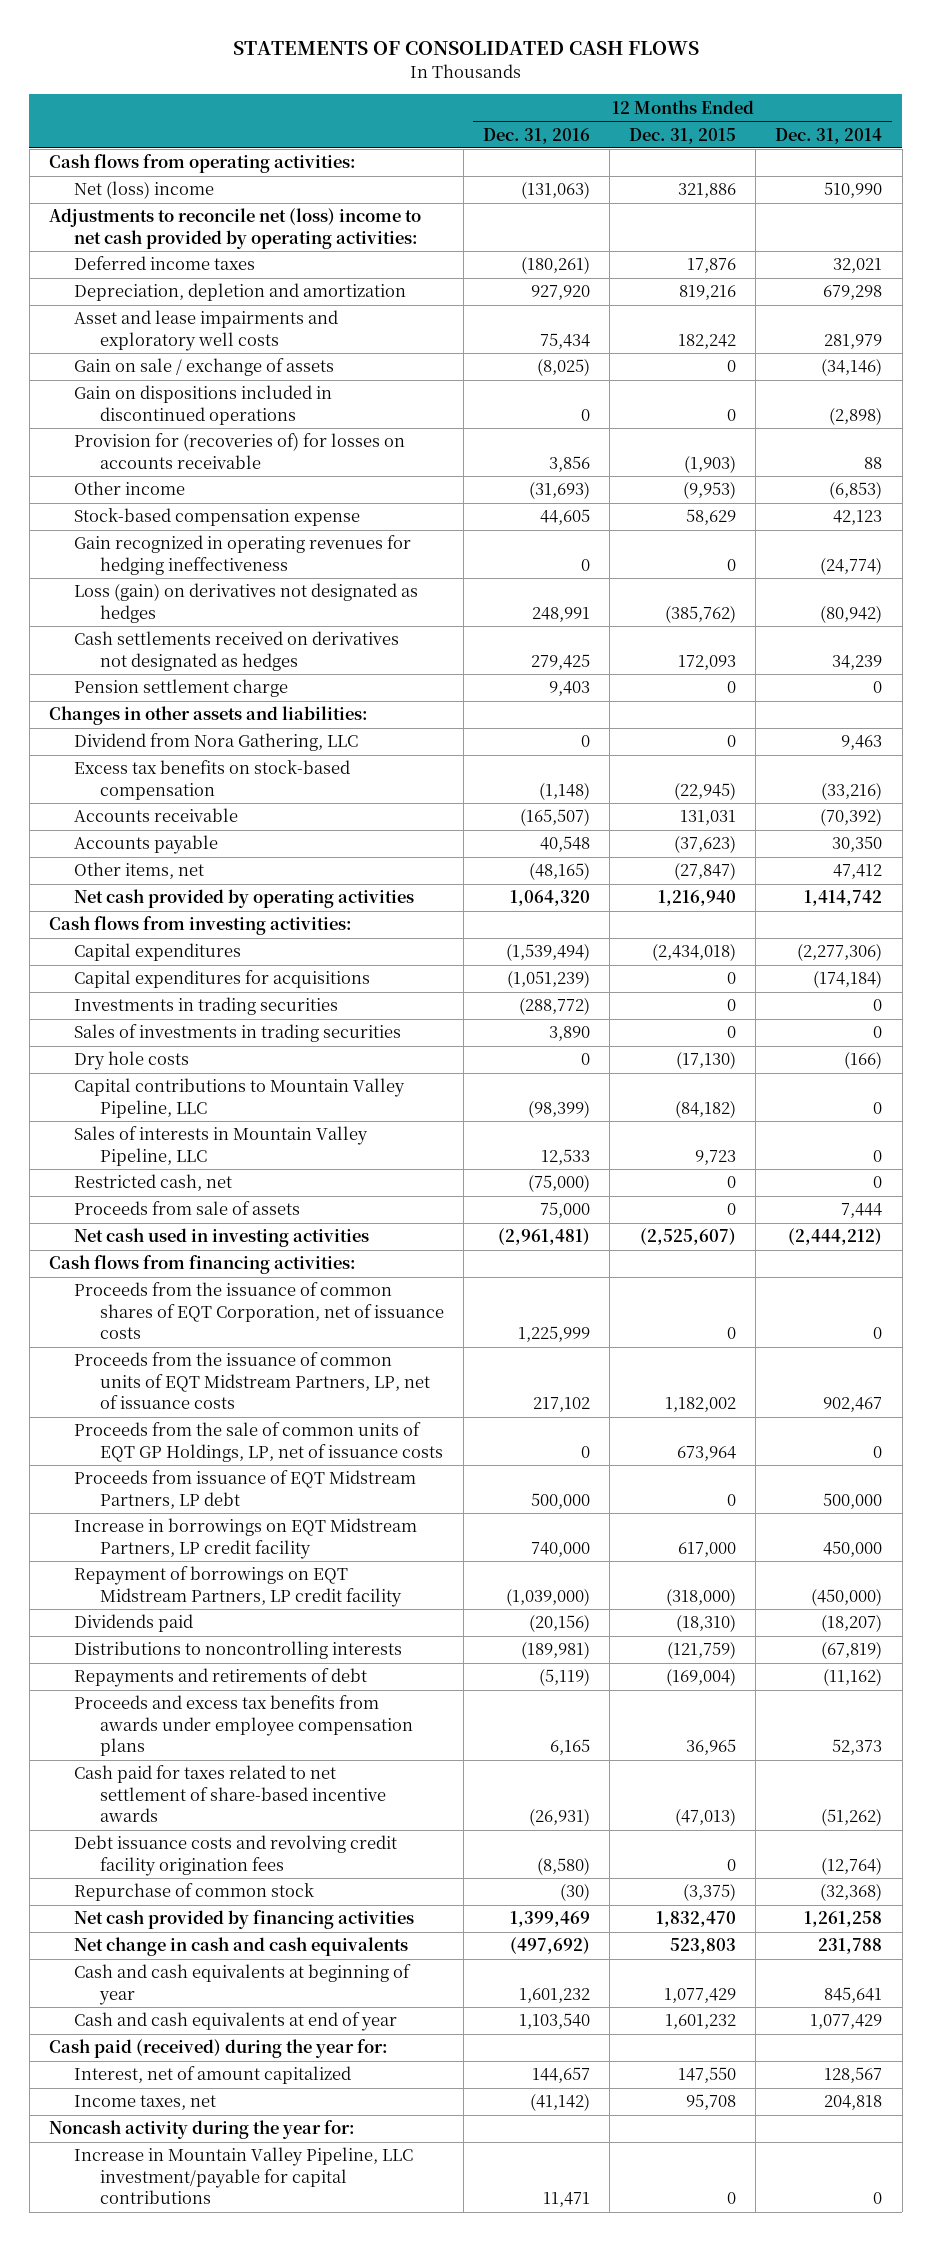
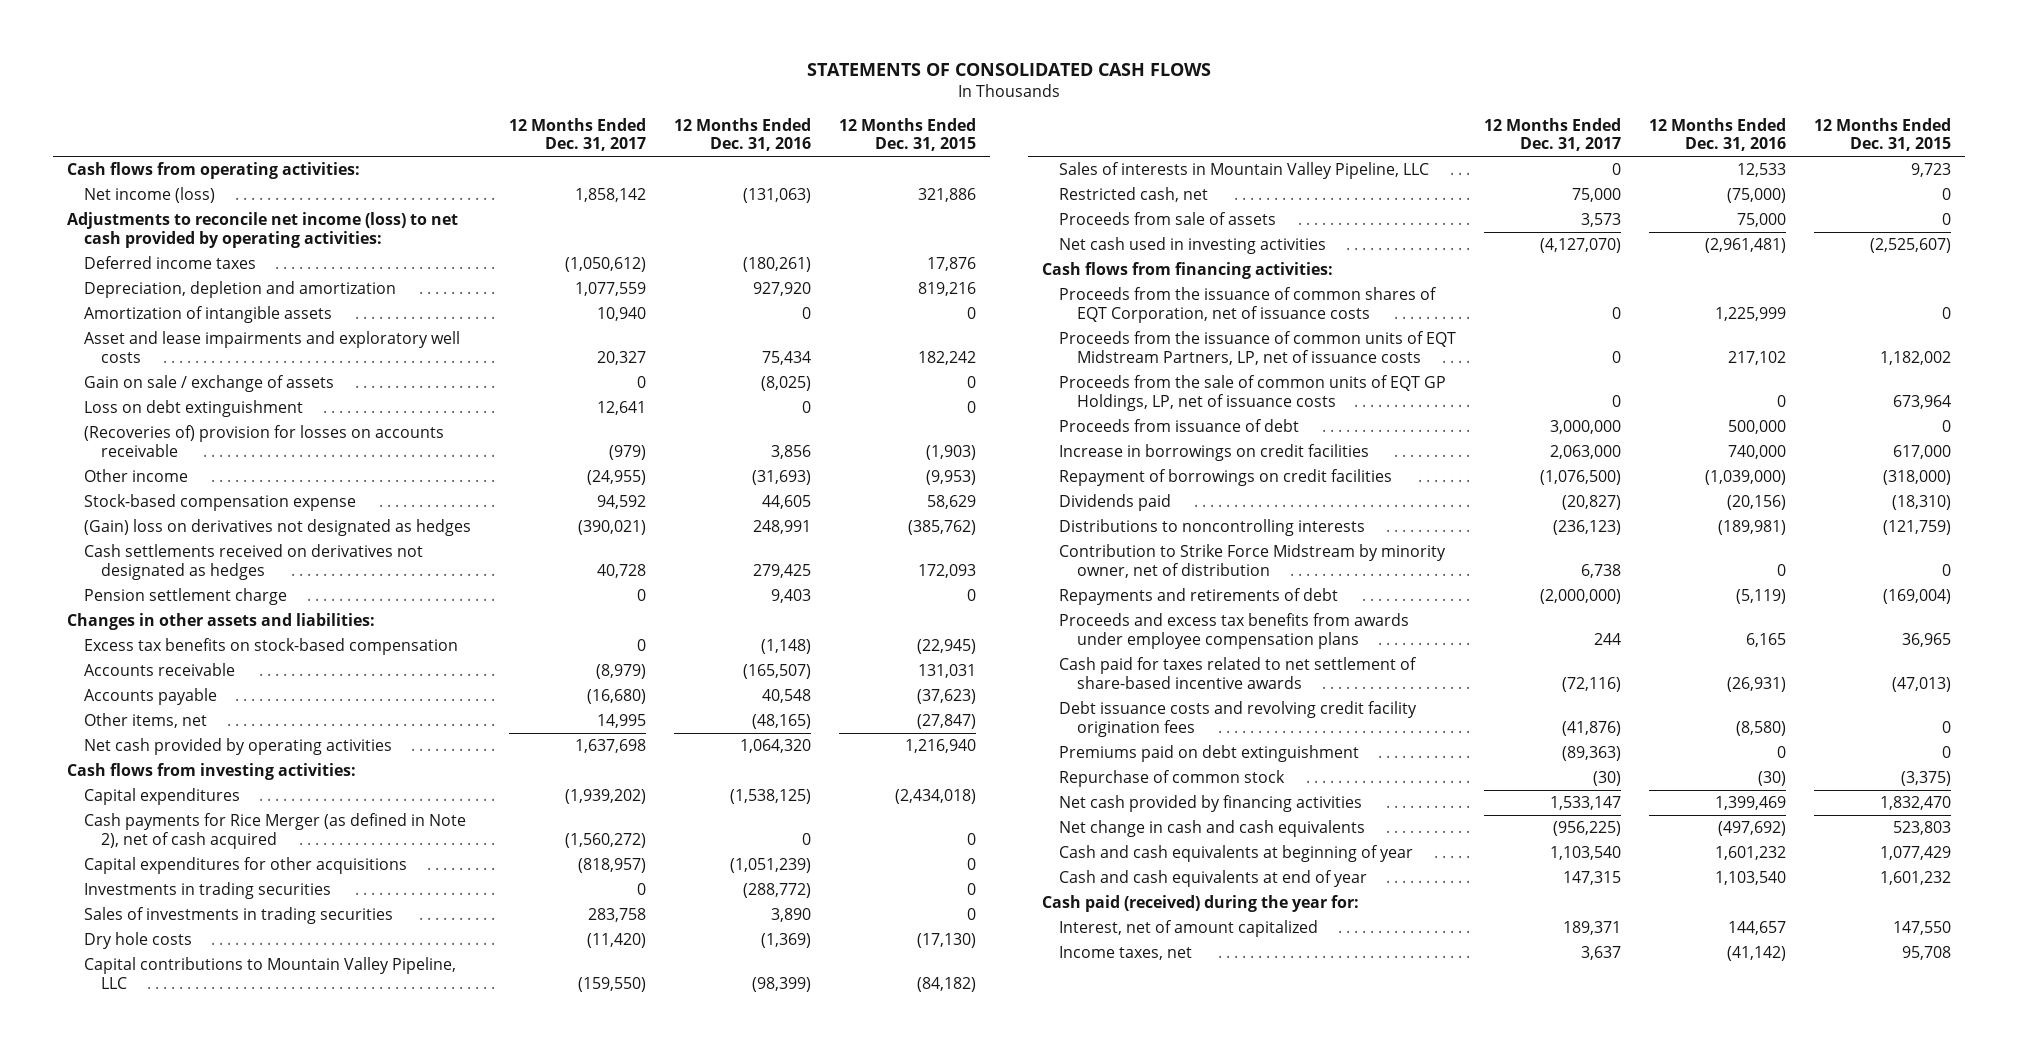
- | 12 Months Ended Dec. 31, 2016 | 12 Months Ended Dec. 31, 2015 | 12 Months Ended Dec. 31, 2014
+ | 12 Months Ended Dec. 31, 2017 | 12 Months Ended Dec. 31, 2016 | 12 Months Ended Dec. 31, 2015
- Net (loss) income | (131,063) | 321,886 | 510,990
- Adjustments to reconcile net (loss) income to net cash provided by operating activities:
+ Net income (loss) | 1,858,142 | (131,063) | 321,886
+ Adjustments to reconcile net income (loss) to net cash provided by operating activities:
+ Amortization of intangible assets | 10,940 | 0 | 0
- Gain on dispositions included in discontinued operations | 0 | 0 | (2,898)
- Provision for (recoveries of) for losses on accounts receivable | 3,856 | (1,903) | 88
+ Loss on debt extinguishment | 12,641 | 0 | 0
+ (Recoveries of) provision for losses on accounts receivable | (979) | 3,856 | (1,903)
- Gain recognized in operating revenues for hedging ineffectiveness | 0 | 0 | (24,774)
- Loss (gain) on derivatives not designated as hedges | 248,991 | (385,762) | (80,942)
+ (Gain) loss on derivatives not designated as hedges | (390,021) | 248,991 | (385,762)
- Dividend from Nora Gathering, LLC | 0 | 0 | 9,463
- Capital expenditures | (1,539,494) | (2,434,018) | (2,277,306)
- Capital expenditures for acquisitions | (1,051,239) | 0 | (174,184)
+ Capital expenditures | (1,939,202) | (1,538,125) | (2,434,018)
+ Cash payments for Rice Merger (as defined in Note 2), net of cash acquired | (1,560,272) | 0 | 0
+ Capital expenditures for other acquisitions | (818,957) | (1,051,239) | 0
- Dry hole costs | 0 | (17,130) | (166)
+ Dry hole costs | (11,420) | (1,369) | (17,130)
- Proceeds from issuance of EQT Midstream Partners, LP debt | 500,000 | 0 | 500,000
- Increase in borrowings on EQT Midstream Partners, LP credit facility | 740,000 | 617,000 | 450,000
- Repayment of borrowings on EQT Midstream Partners, LP credit facility | (1,039,000) | (318,000) | (450,000)
+ Proceeds from issuance of debt | 3,000,000 | 500,000 | 0
+ Increase in borrowings on credit facilities | 2,063,000 | 740,000 | 617,000
+ Repayment of borrowings on credit facilities | (1,076,500) | (1,039,000) | (318,000)
+ Contribution to Strike Force Midstream by minority owner, net of distribution | 6,738 | 0 | 0
+ Premiums paid on debt extinguishment | (89,363) | 0 | 0
- Noncash activity during the year for:
- Increase in Mountain Valley Pipeline, LLC investment/payable for capital contributions | 11,471 | 0 | 0

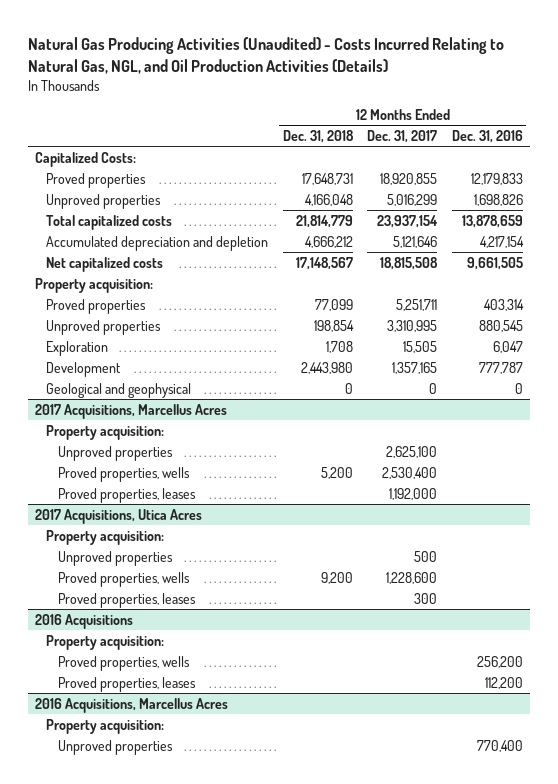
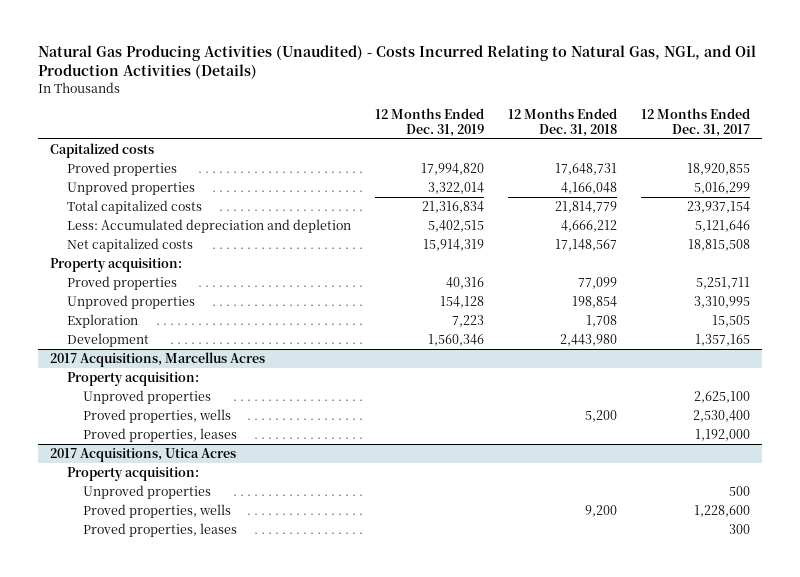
- | 12 Months Ended Dec. 31, 2018 | 12 Months Ended Dec. 31, 2017 | 12 Months Ended Dec. 31, 2016
+ | 12 Months Ended Dec. 31, 2019 | 12 Months Ended Dec. 31, 2018 | 12 Months Ended Dec. 31, 2017
- Capitalized Costs:
+ Capitalized costs
- Accumulated depreciation and depletion | 4,666,212 | 5,121,646 | 4,217,154
+ Less: Accumulated depreciation and depletion | 5,402,515 | 4,666,212 | 5,121,646
- Geological and geophysical | 0 | 0 | 0
- 2016 Acquisitions
- Property acquisition:
- Proved properties, wells | | | 256,200
- Proved properties, leases | | | 112,200
- 2016 Acquisitions, Marcellus Acres
- Property acquisition:
- Unproved properties | | | 770,400

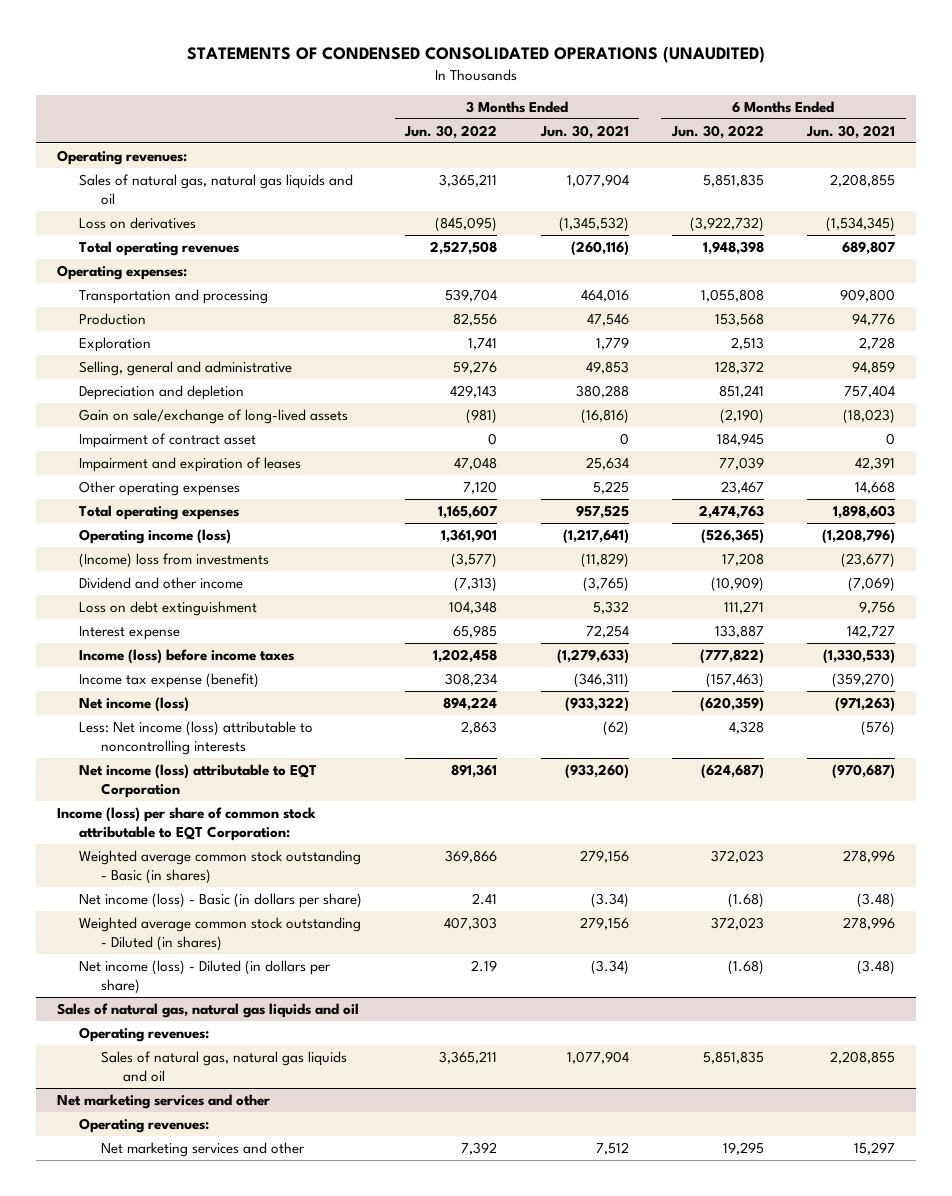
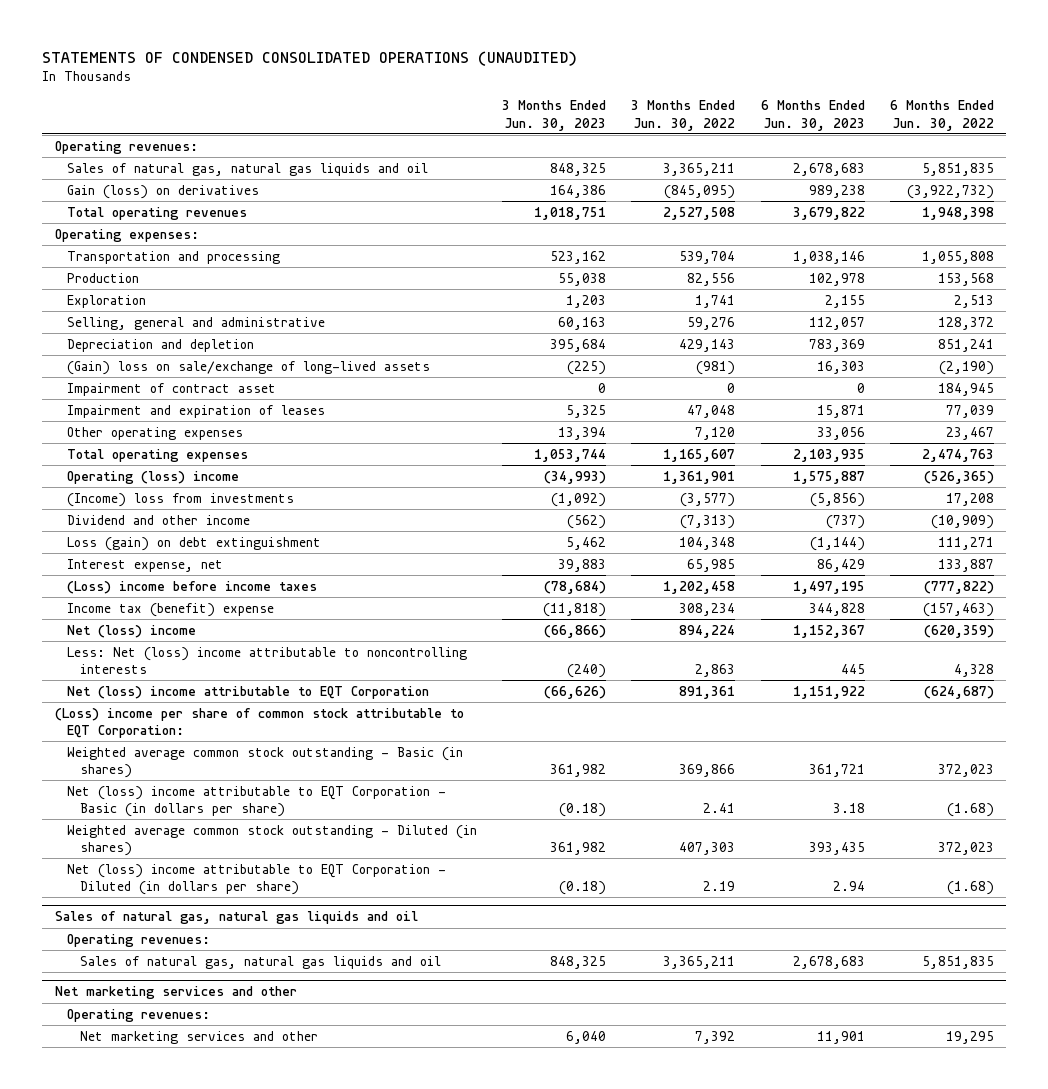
- | 3 Months Ended Jun. 30, 2022 | 3 Months Ended Jun. 30, 2021 | 6 Months Ended Jun. 30, 2022 | 6 Months Ended Jun. 30, 2021
+ | 3 Months Ended Jun. 30, 2023 | 3 Months Ended Jun. 30, 2022 | 6 Months Ended Jun. 30, 2023 | 6 Months Ended Jun. 30, 2022
- Loss on derivatives | (845,095) | (1,345,532) | (3,922,732) | (1,534,345)
+ Gain (loss) on derivatives | 164,386 | (845,095) | 989,238 | (3,922,732)
- Gain on sale/exchange of long-lived assets | (981) | (16,816) | (2,190) | (18,023)
+ (Gain) loss on sale/exchange of long-lived assets | (225) | (981) | 16,303 | (2,190)
- Operating income (loss) | 1,361,901 | (1,217,641) | (526,365) | (1,208,796)
+ Operating (loss) income | (34,993) | 1,361,901 | 1,575,887 | (526,365)
- Loss on debt extinguishment | 104,348 | 5,332 | 111,271 | 9,756
- Interest expense | 65,985 | 72,254 | 133,887 | 142,727
- Income (loss) before income taxes | 1,202,458 | (1,279,633) | (777,822) | (1,330,533)
- Income tax expense (benefit) | 308,234 | (346,311) | (157,463) | (359,270)
- Net income (loss) | 894,224 | (933,322) | (620,359) | (971,263)
- Less: Net income (loss) attributable to noncontrolling interests | 2,863 | (62) | 4,328 | (576)
- Net income (loss) attributable to EQT Corporation | 891,361 | (933,260) | (624,687) | (970,687)
- Income (loss) per share of common stock attributable to EQT Corporation:
+ Loss (gain) on debt extinguishment | 5,462 | 104,348 | (1,144) | 111,271
+ Interest expense, net | 39,883 | 65,985 | 86,429 | 133,887
+ (Loss) income before income taxes | (78,684) | 1,202,458 | 1,497,195 | (777,822)
+ Income tax (benefit) expense | (11,818) | 308,234 | 344,828 | (157,463)
+ Net (loss) income | (66,866) | 894,224 | 1,152,367 | (620,359)
+ Less: Net (loss) income attributable to noncontrolling interests | (240) | 2,863 | 445 | 4,328
+ Net (loss) income attributable to EQT Corporation | (66,626) | 891,361 | 1,151,922 | (624,687)
+ (Loss) income per share of common stock attributable to EQT Corporation:
- Net income (loss) - Basic (in dollars per share) | 2.41 | (3.34) | (1.68) | (3.48)
+ Net (loss) income attributable to EQT Corporation - Basic (in dollars per share) | (0.18) | 2.41 | 3.18 | (1.68)
- Net income (loss) - Diluted (in dollars per share) | 2.19 | (3.34) | (1.68) | (3.48)
+ Net (loss) income attributable to EQT Corporation - Diluted (in dollars per share) | (0.18) | 2.19 | 2.94 | (1.68)

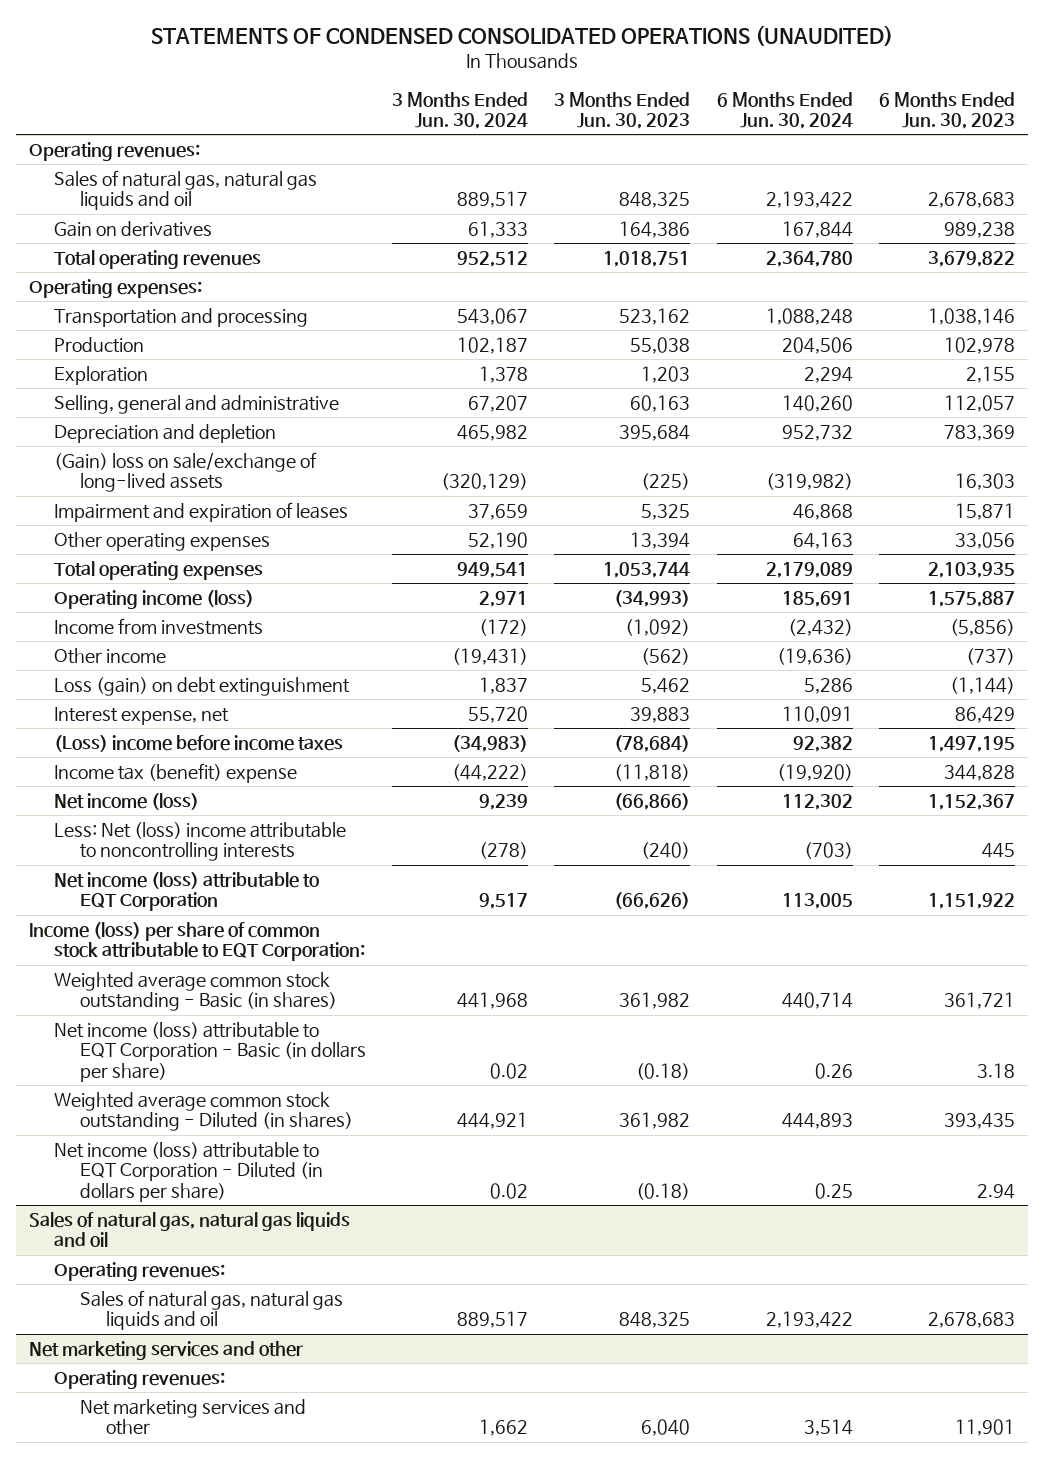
- | 3 Months Ended Jun. 30, 2023 | 3 Months Ended Jun. 30, 2022 | 6 Months Ended Jun. 30, 2023 | 6 Months Ended Jun. 30, 2022
+ | 3 Months Ended Jun. 30, 2024 | 3 Months Ended Jun. 30, 2023 | 6 Months Ended Jun. 30, 2024 | 6 Months Ended Jun. 30, 2023
- Gain (loss) on derivatives | 164,386 | (845,095) | 989,238 | (3,922,732)
+ Gain on derivatives | 61,333 | 164,386 | 167,844 | 989,238
- Impairment of contract asset | 0 | 0 | 0 | 184,945
- Operating (loss) income | (34,993) | 1,361,901 | 1,575,887 | (526,365)
- (Income) loss from investments | (1,092) | (3,577) | (5,856) | 17,208
- Dividend and other income | (562) | (7,313) | (737) | (10,909)
+ Operating income (loss) | 2,971 | (34,993) | 185,691 | 1,575,887
+ Income from investments | (172) | (1,092) | (2,432) | (5,856)
+ Other income | (19,431) | (562) | (19,636) | (737)
- Net (loss) income | (66,866) | 894,224 | 1,152,367 | (620,359)
+ Net income (loss) | 9,239 | (66,866) | 112,302 | 1,152,367
- Net (loss) income attributable to EQT Corporation | (66,626) | 891,361 | 1,151,922 | (624,687)
- (Loss) income per share of common stock attributable to EQT Corporation:
+ Net income (loss) attributable to EQT Corporation | 9,517 | (66,626) | 113,005 | 1,151,922
+ Income (loss) per share of common stock attributable to EQT Corporation:
- Net (loss) income attributable to EQT Corporation - Basic (in dollars per share) | (0.18) | 2.41 | 3.18 | (1.68)
+ Net income (loss) attributable to EQT Corporation - Basic (in dollars per share) | 0.02 | (0.18) | 0.26 | 3.18
- Net (loss) income attributable to EQT Corporation - Diluted (in dollars per share) | (0.18) | 2.19 | 2.94 | (1.68)
+ Net income (loss) attributable to EQT Corporation - Diluted (in dollars per share) | 0.02 | (0.18) | 0.25 | 2.94

